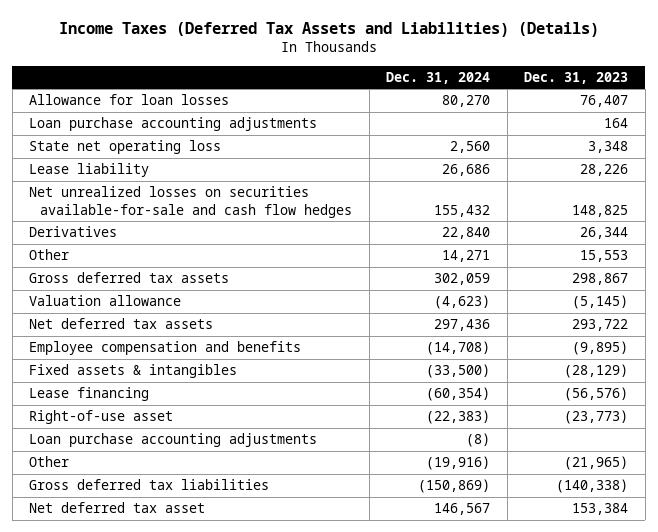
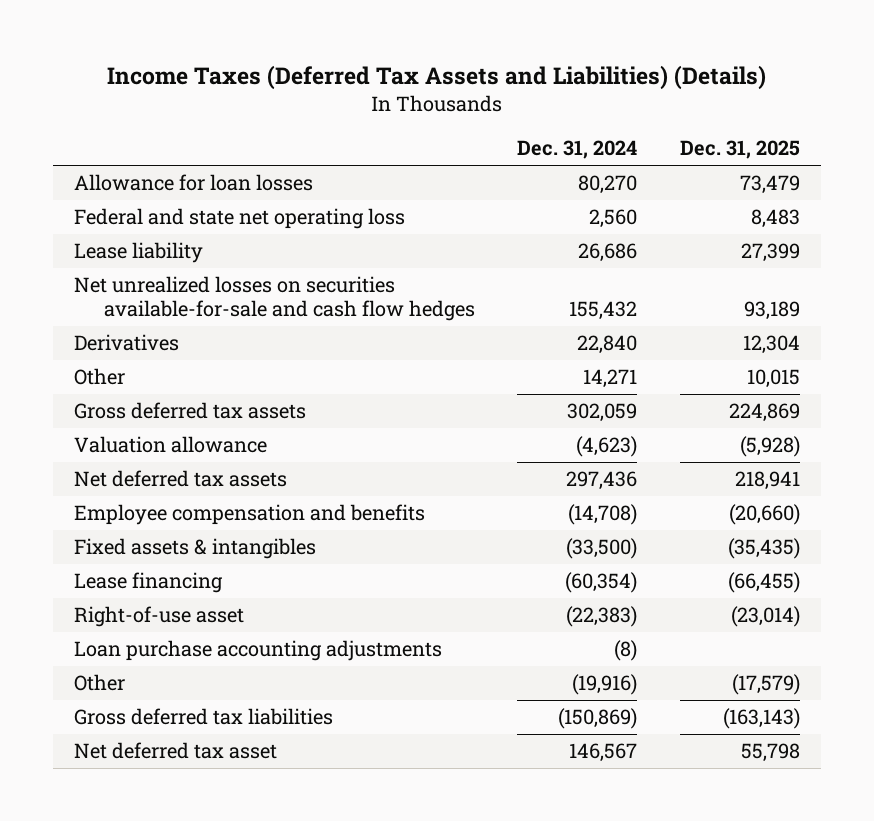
- | Dec. 31, 2024 | Dec. 31, 2023
+ | Dec. 31, 2024 | Dec. 31, 2025
- Loan purchase accounting adjustments | | 164
- State net operating loss | 2,560 | 3,348
+ Federal and state net operating loss | 2,560 | 8,483

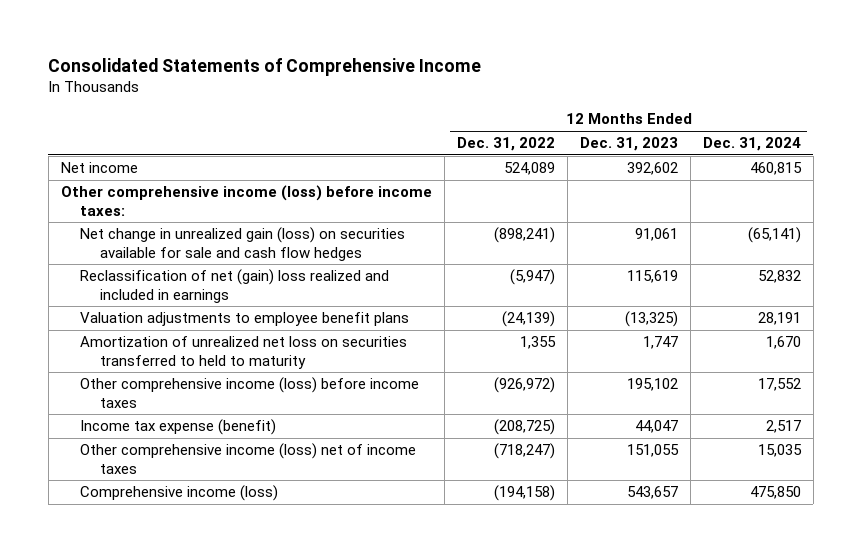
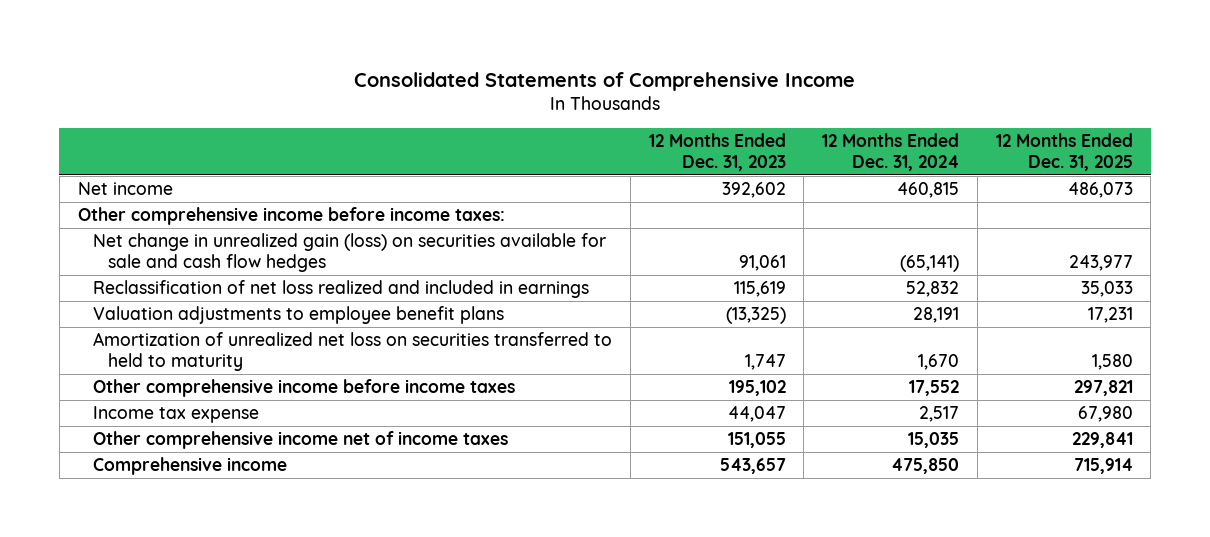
- | 12 Months Ended Dec. 31, 2022 | 12 Months Ended Dec. 31, 2023 | 12 Months Ended Dec. 31, 2024
+ | 12 Months Ended Dec. 31, 2023 | 12 Months Ended Dec. 31, 2024 | 12 Months Ended Dec. 31, 2025
- Other comprehensive income (loss) before income taxes:
+ Other comprehensive income before income taxes:
- Reclassification of net (gain) loss realized and included in earnings | (5,947) | 115,619 | 52,832
+ Reclassification of net loss realized and included in earnings | 115,619 | 52,832 | 35,033
- Other comprehensive income (loss) before income taxes | (926,972) | 195,102 | 17,552
- Income tax expense (benefit) | (208,725) | 44,047 | 2,517
- Other comprehensive income (loss) net of income taxes | (718,247) | 151,055 | 15,035
- Comprehensive income (loss) | (194,158) | 543,657 | 475,850
+ Other comprehensive income before income taxes | 195,102 | 17,552 | 297,821
+ Income tax expense | 44,047 | 2,517 | 67,980
+ Other comprehensive income net of income taxes | 151,055 | 15,035 | 229,841
+ Comprehensive income | 543,657 | 475,850 | 715,914

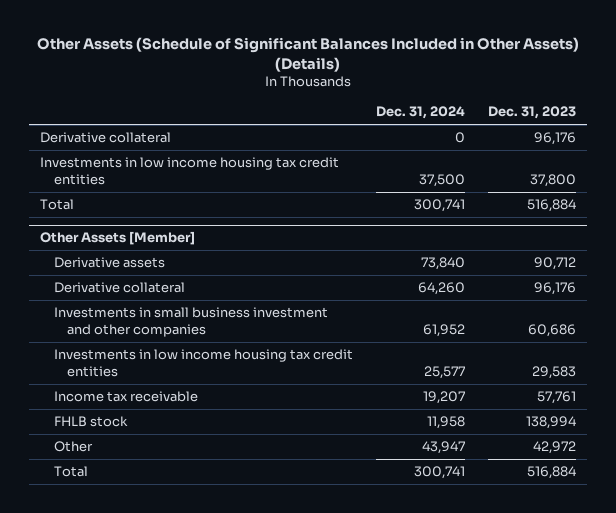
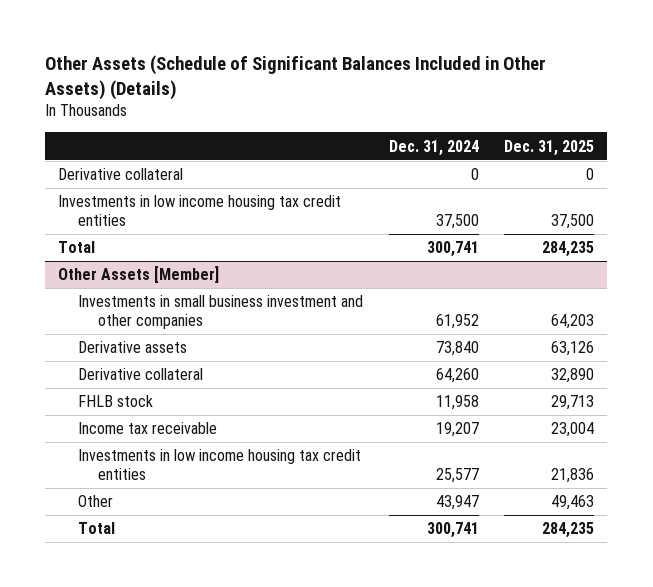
- | Dec. 31, 2024 | Dec. 31, 2023
+ | Dec. 31, 2024 | Dec. 31, 2025
@ Other Assets [Member]
moved up: Investments in small business investment and other companies | 61,952 | 64,203
moved down: Income tax receivable | 19,207 | 23,004
moved down: Investments in low income housing tax credit entities | 25,577 | 21,836

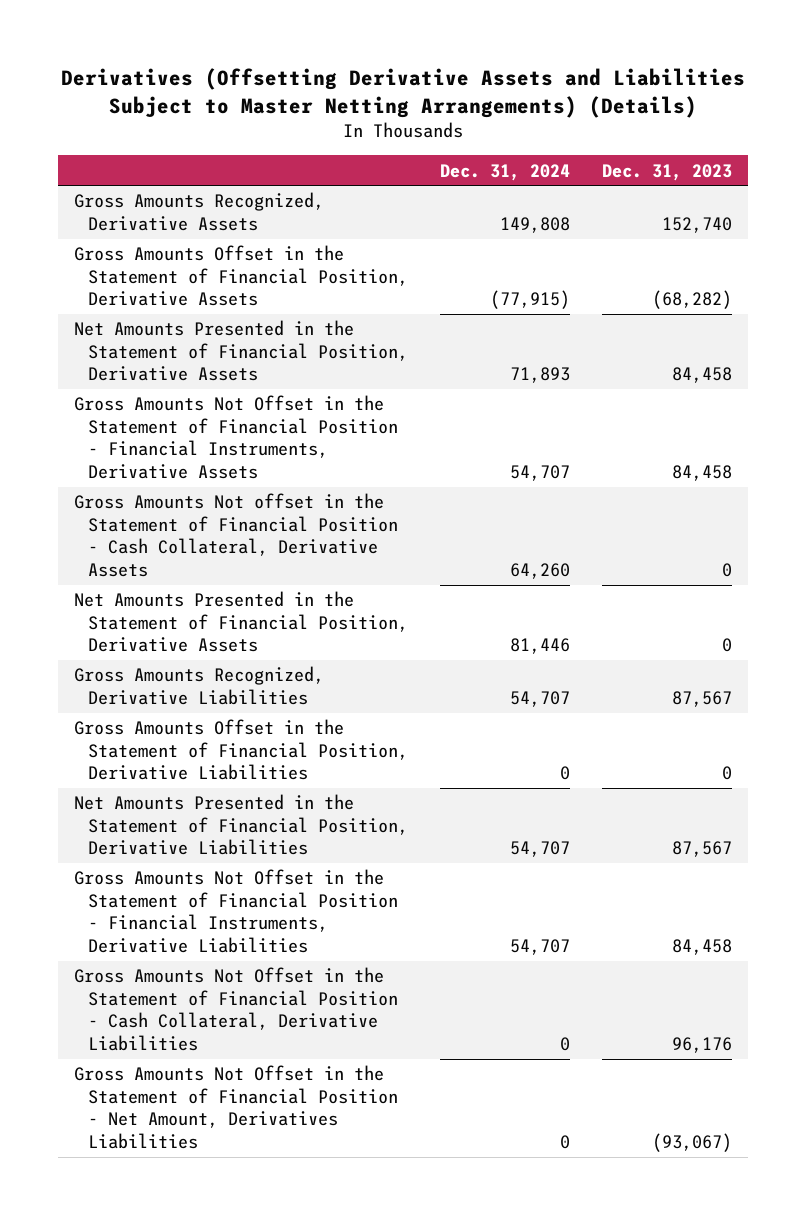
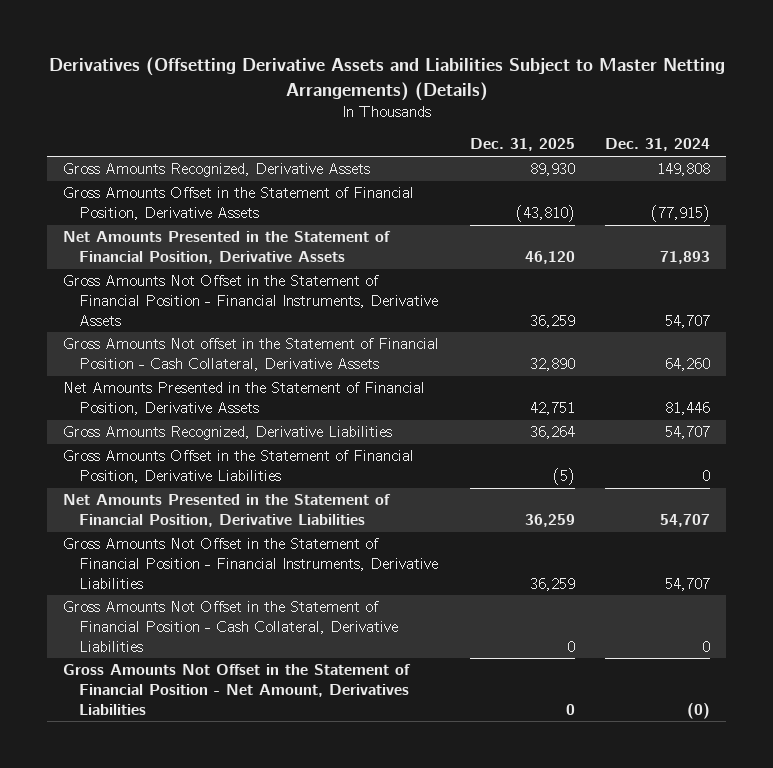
- | Dec. 31, 2024 | Dec. 31, 2023
+ | Dec. 31, 2025 | Dec. 31, 2024
- Gross Amounts Not Offset in the Statement of Financial Position - Net Amount, Derivatives Liabilities | 0 | (93,067)
+ Gross Amounts Not Offset in the Statement of Financial Position - Net Amount, Derivatives Liabilities | 0 | (0)

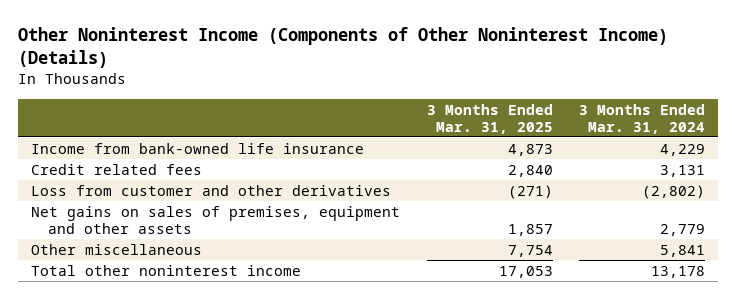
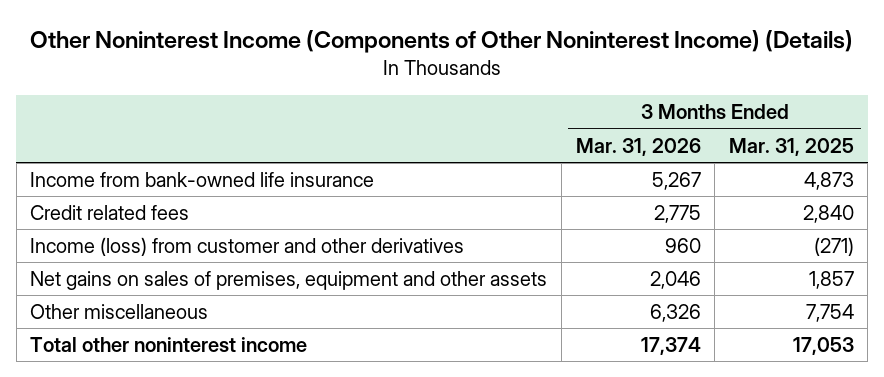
- | 3 Months Ended Mar. 31, 2025 | 3 Months Ended Mar. 31, 2024
+ | 3 Months Ended Mar. 31, 2026 | 3 Months Ended Mar. 31, 2025
- Loss from customer and other derivatives | (271) | (2,802)
+ Income (loss) from customer and other derivatives | 960 | (271)

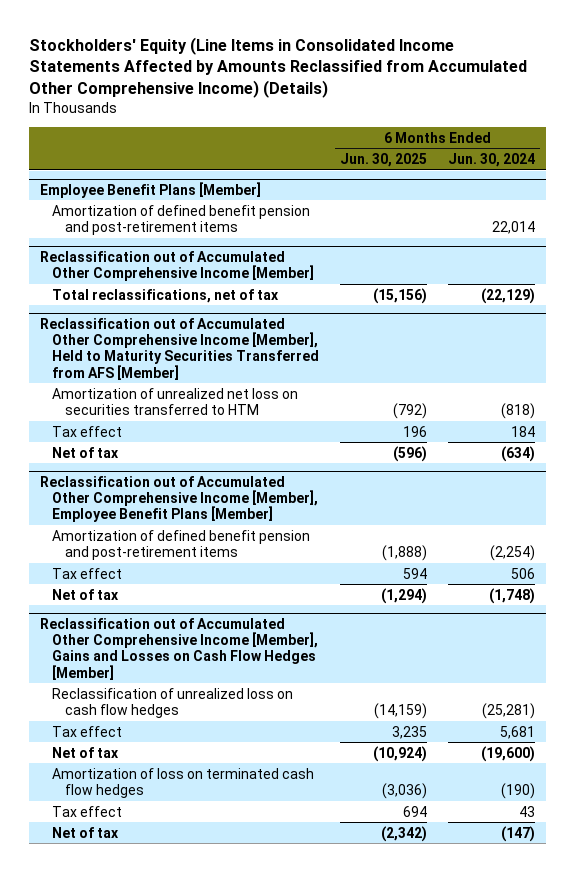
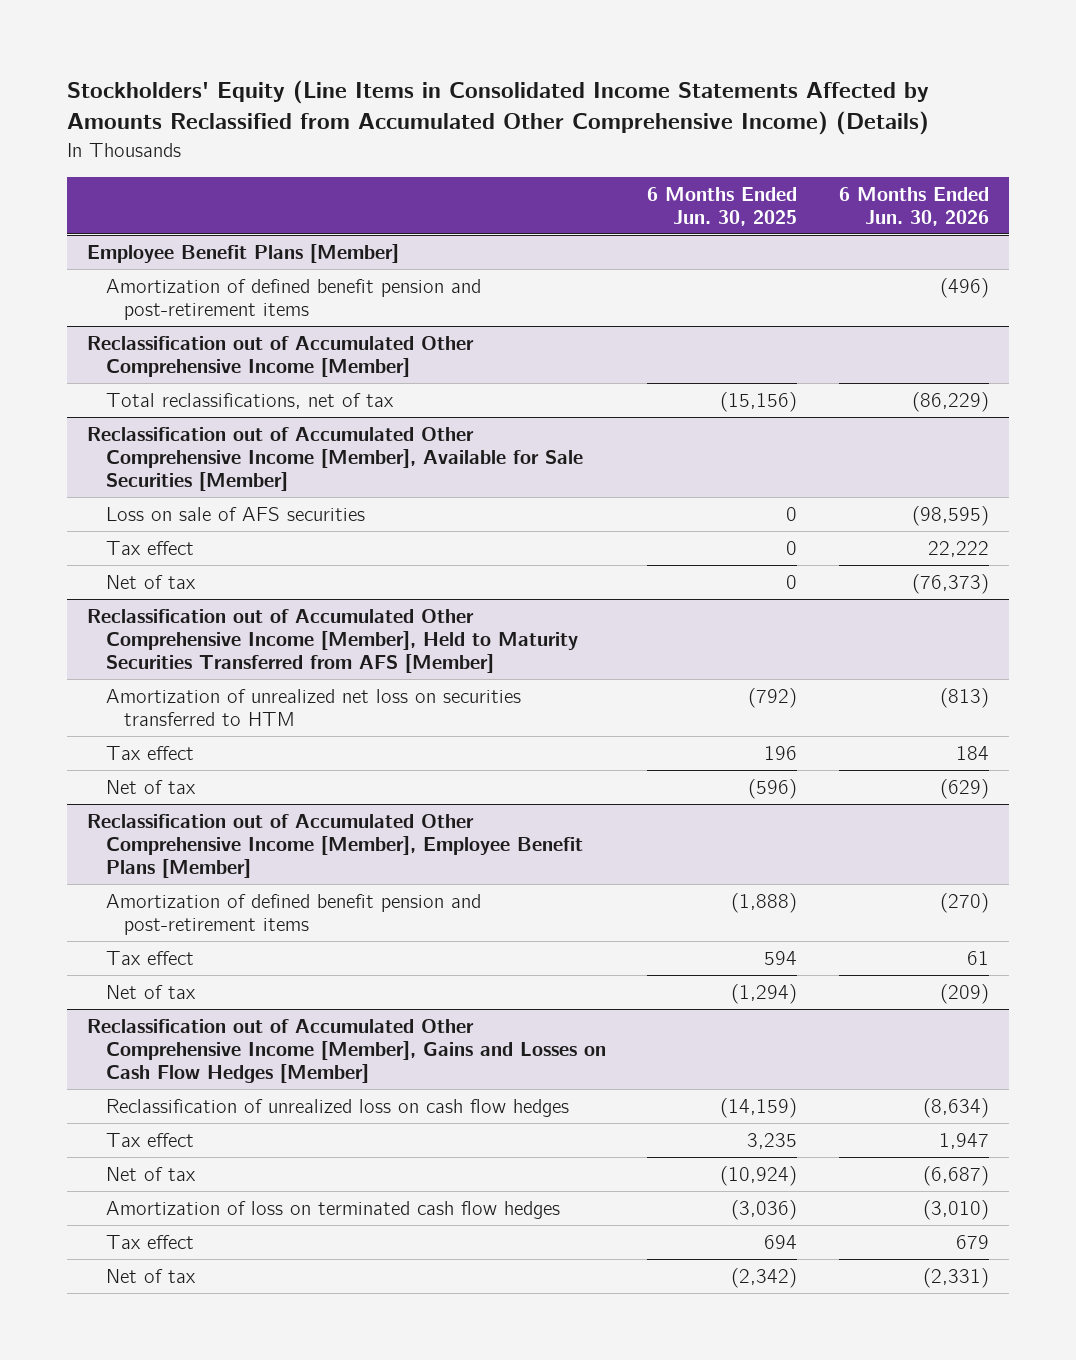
- | 6 Months Ended Jun. 30, 2025 | 6 Months Ended Jun. 30, 2024
+ | 6 Months Ended Jun. 30, 2025 | 6 Months Ended Jun. 30, 2026
+ Reclassification out of Accumulated Other Comprehensive Income [Member], Available for Sale Securities [Member]
+ Loss on sale of AFS securities | 0 | (98,595)
+ Tax effect | 0 | 22,222
+ Net of tax | 0 | (76,373)

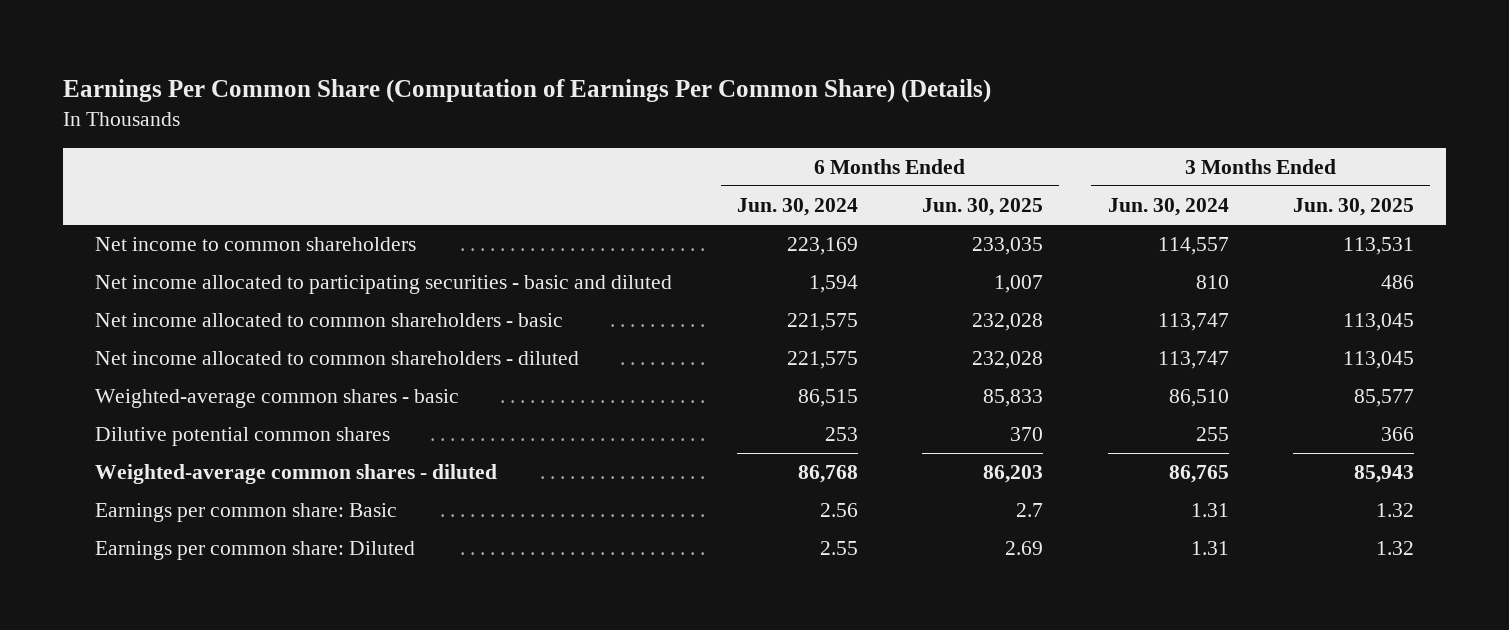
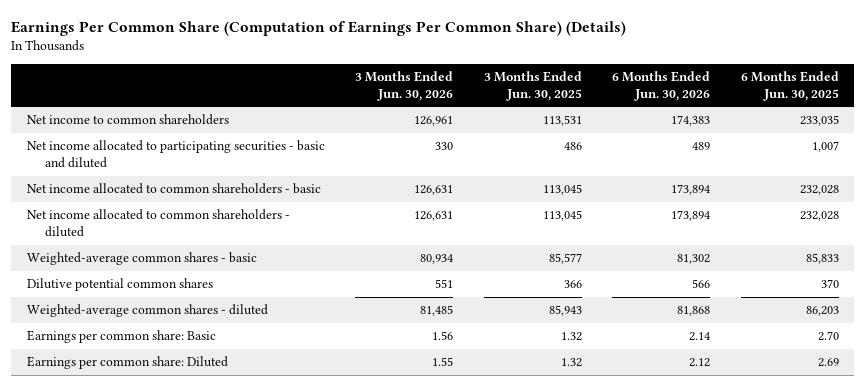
- | 6 Months Ended Jun. 30, 2024 | 6 Months Ended Jun. 30, 2025 | 3 Months Ended Jun. 30, 2024 | 3 Months Ended Jun. 30, 2025
+ | 3 Months Ended Jun. 30, 2026 | 3 Months Ended Jun. 30, 2025 | 6 Months Ended Jun. 30, 2026 | 6 Months Ended Jun. 30, 2025
- Earnings per common share: Basic | 2.56 | 2.7 | 1.31 | 1.32
+ Earnings per common share: Basic | 1.56 | 1.32 | 2.14 | 2.70

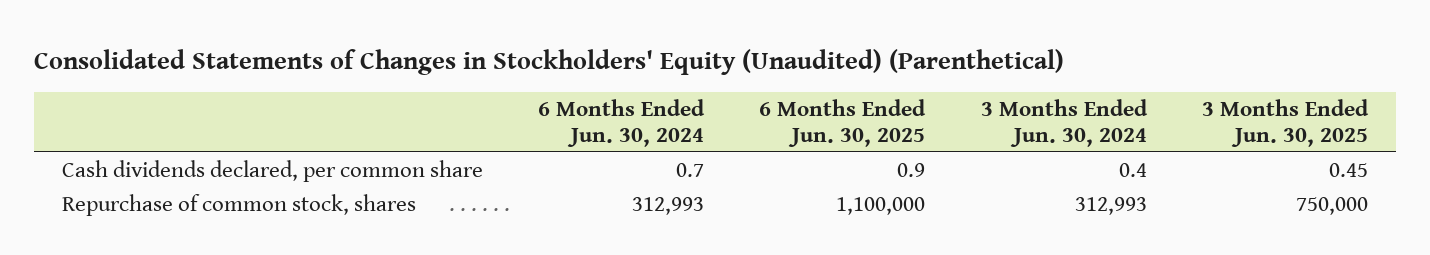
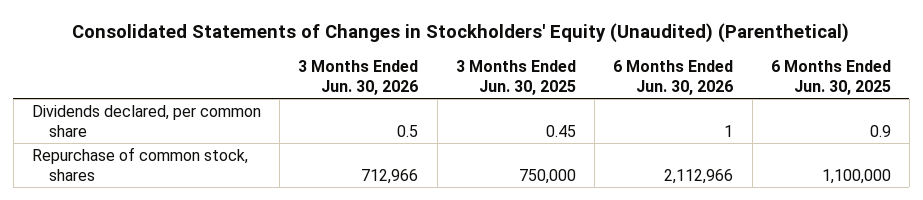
- | 6 Months Ended Jun. 30, 2024 | 6 Months Ended Jun. 30, 2025 | 3 Months Ended Jun. 30, 2024 | 3 Months Ended Jun. 30, 2025
+ | 3 Months Ended Jun. 30, 2026 | 3 Months Ended Jun. 30, 2025 | 6 Months Ended Jun. 30, 2026 | 6 Months Ended Jun. 30, 2025
- Cash dividends declared, per common share | 0.7 | 0.9 | 0.4 | 0.45
+ Dividends declared, per common share | 0.5 | 0.45 | 1 | 0.9

